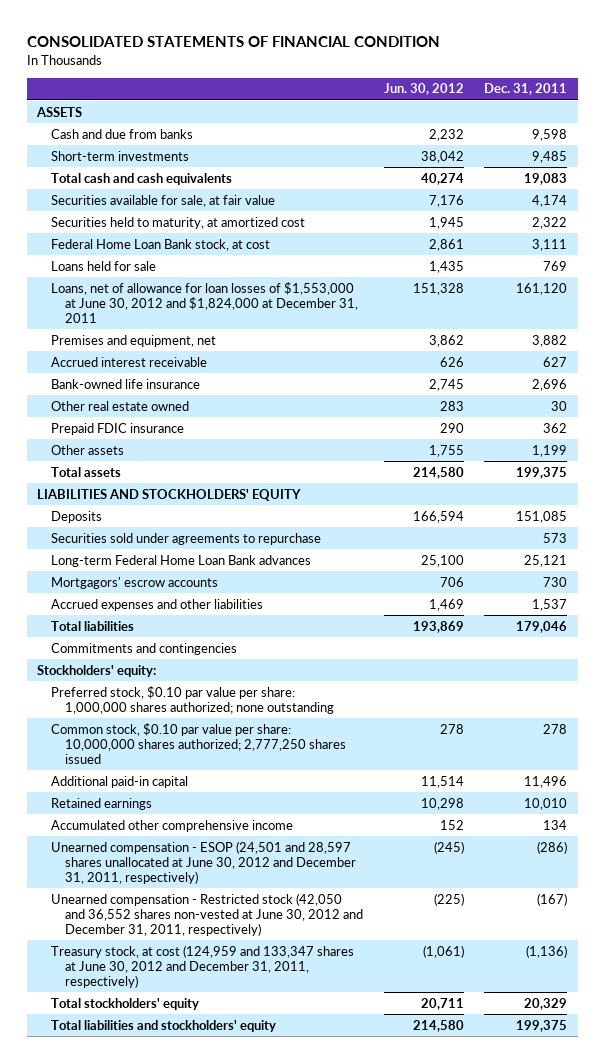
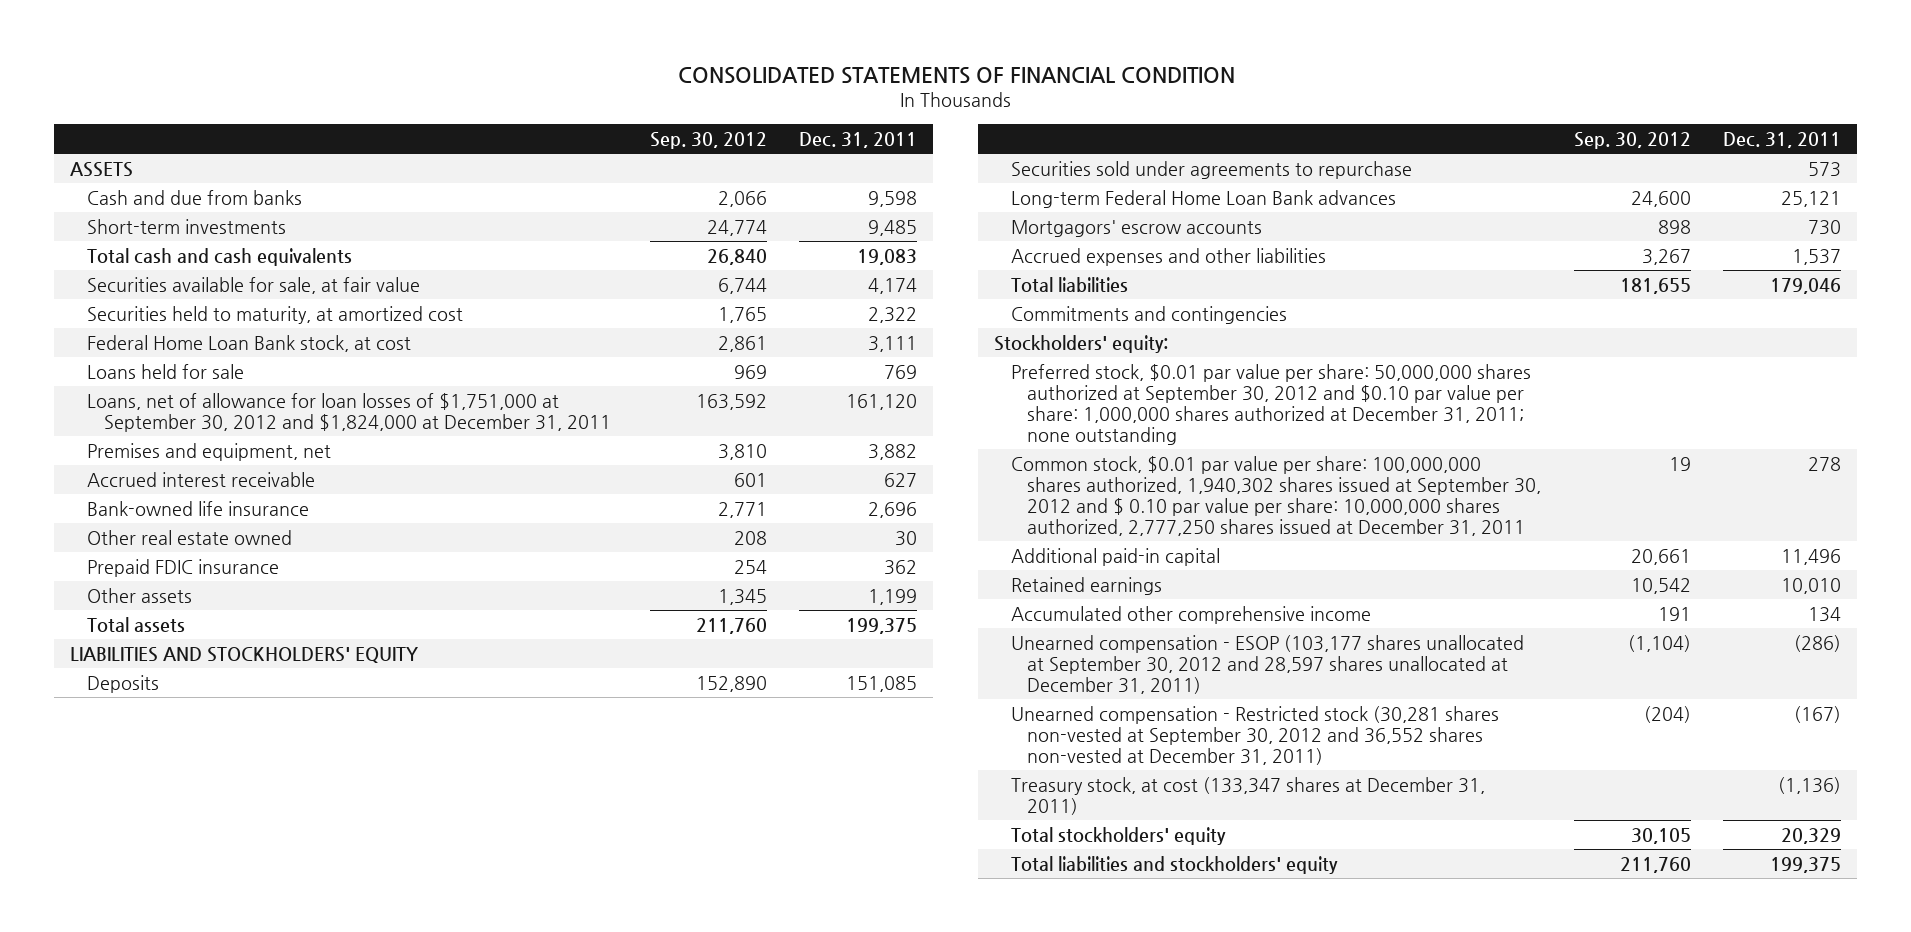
- | Jun. 30, 2012 | Dec. 31, 2011
+ | Sep. 30, 2012 | Dec. 31, 2011
- Loans, net of allowance for loan losses of $1,553,000 at June 30, 2012 and $1,824,000 at December 31, 2011 | 151,328 | 161,120
+ Loans, net of allowance for loan losses of $1,751,000 at September 30, 2012 and $1,824,000 at December 31, 2011 | 163,592 | 161,120
- Preferred stock, $0.10 par value per share: 1,000,000 shares authorized; none outstanding
- Common stock, $0.10 par value per share: 10,000,000 shares authorized; 2,777,250 shares issued | 278 | 278
+ Preferred stock, $0.01 par value per share: 50,000,000 shares authorized at September 30, 2012 and $0.10 par value per share: 1,000,000 shares authorized at December 31, 2011; none outstanding
+ Common stock, $0.01 par value per share: 100,000,000 shares authorized, 1,940,302 shares issued at September 30, 2012 and $ 0.10 par value per share: 10,000,000 shares authorized, 2,777,250 shares issued at December 31, 2011 | 19 | 278
- Unearned compensation - ESOP (24,501 and 28,597 shares unallocated at June 30, 2012 and December 31, 2011, respectively) | (245) | (286)
- Unearned compensation - Restricted stock (42,050 and 36,552 shares non-vested at June 30, 2012 and December 31, 2011, respectively) | (225) | (167)
- Treasury stock, at cost (124,959 and 133,347 shares at June 30, 2012 and December 31, 2011, respectively) | (1,061) | (1,136)
+ Unearned compensation - ESOP (103,177 shares unallocated at September 30, 2012 and 28,597 shares unallocated at December 31, 2011) | (1,104) | (286)
+ Unearned compensation - Restricted stock (30,281 shares non-vested at September 30, 2012 and 36,552 shares non-vested at December 31, 2011) | (204) | (167)
+ Treasury stock, at cost (133,347 shares at December 31, 2011) | | (1,136)

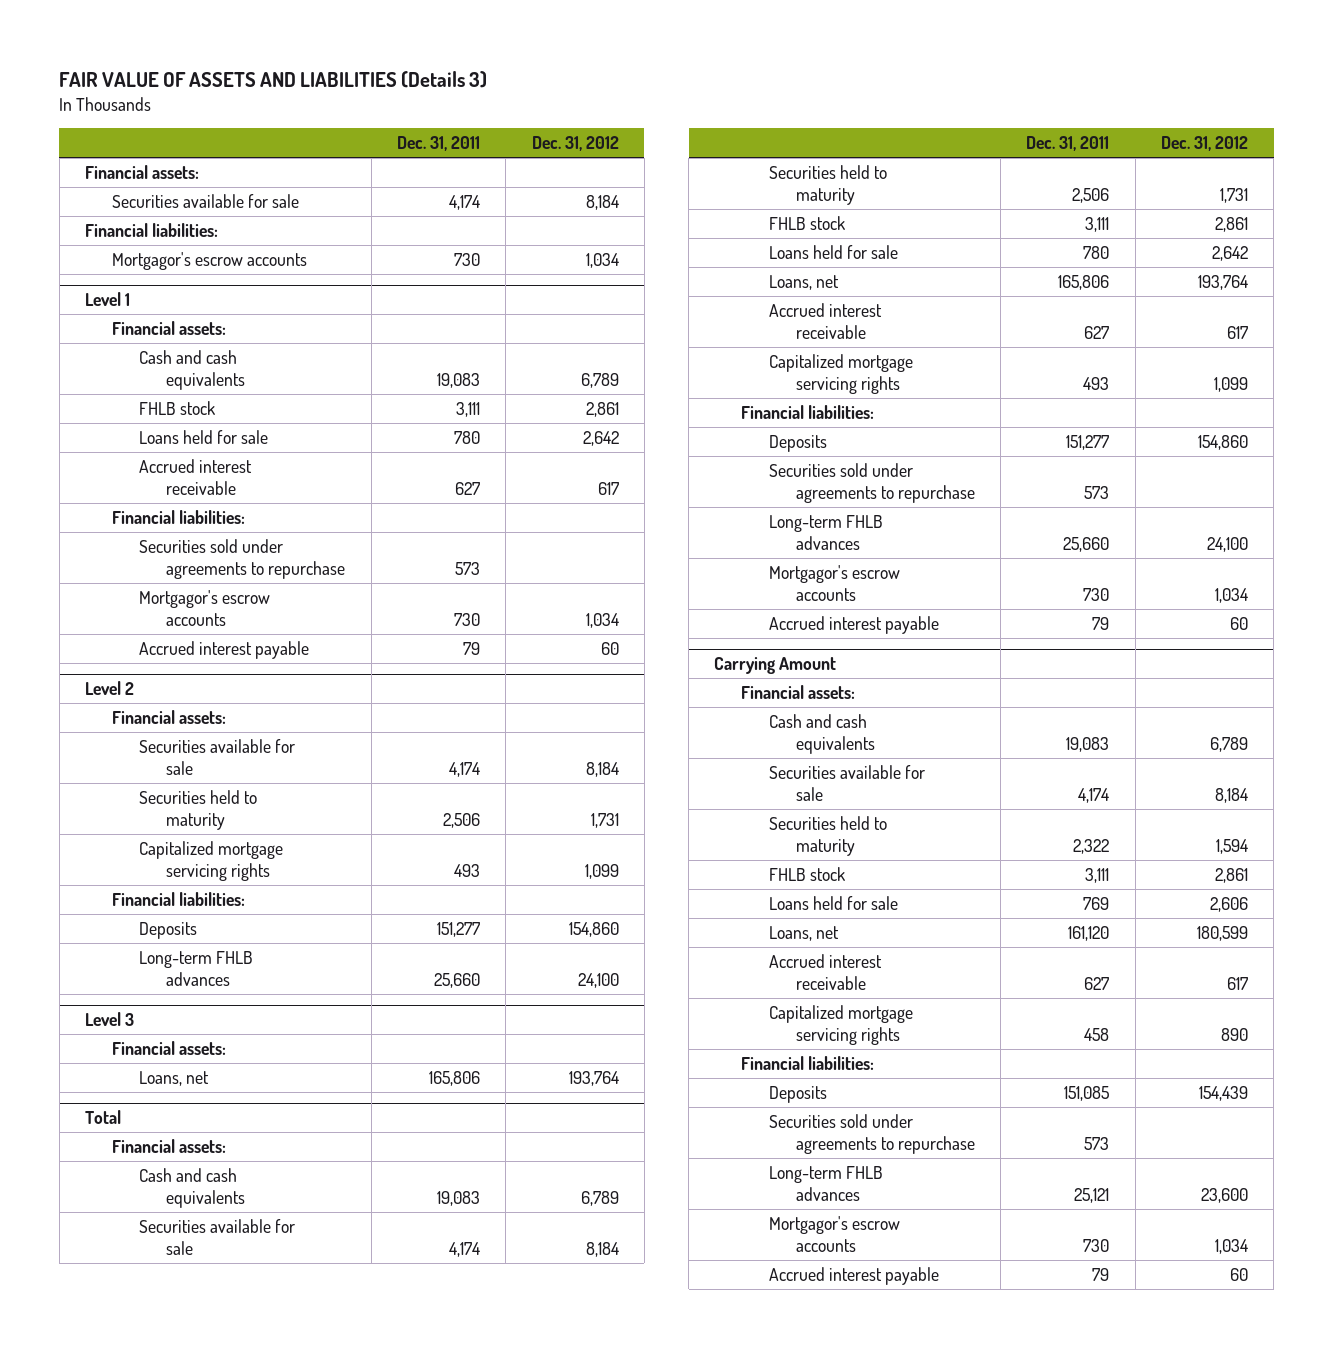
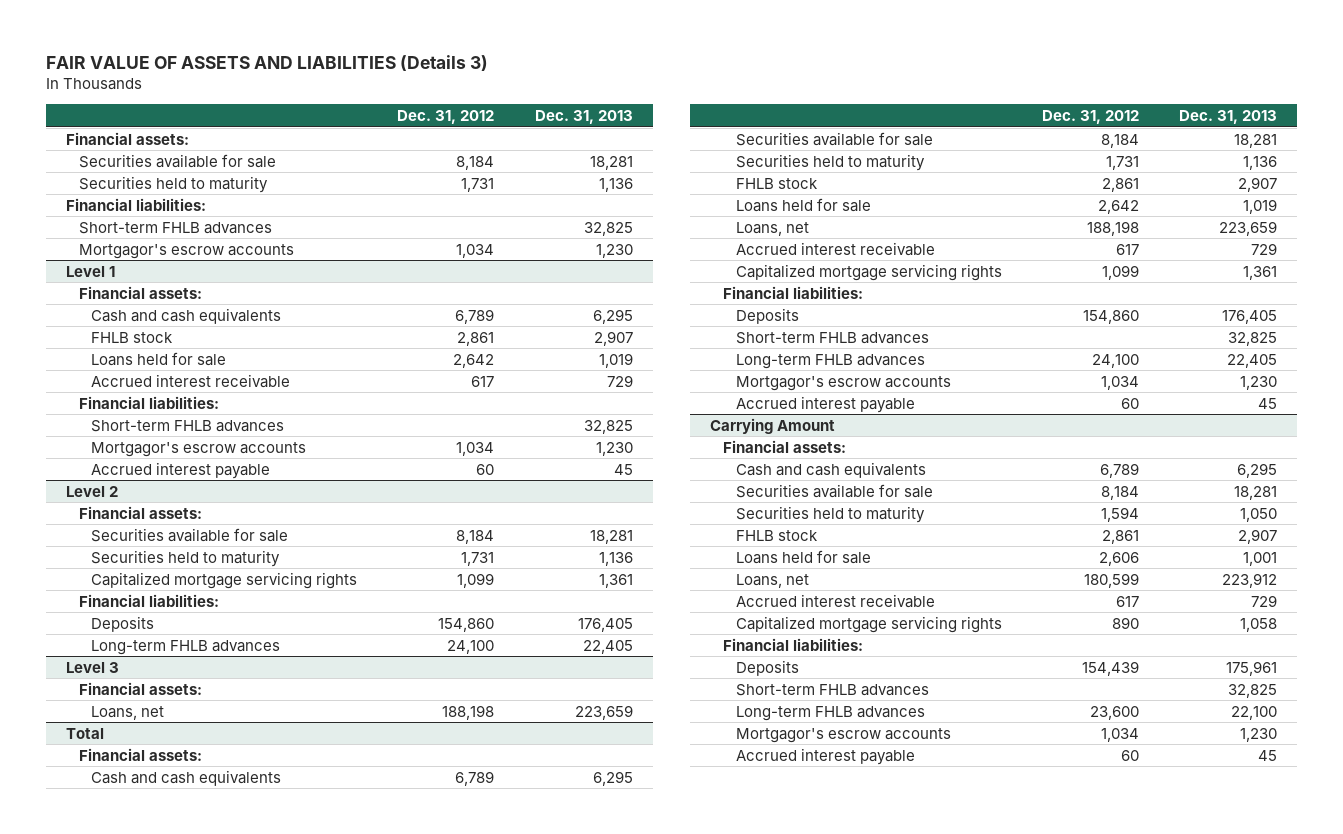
- | Dec. 31, 2011 | Dec. 31, 2012
+ | Dec. 31, 2012 | Dec. 31, 2013
+ Securities held to maturity | 1,731 | 1,136
+ Short-term FHLB advances | | 32,825
@ Level 1
- Securities sold under agreements to repurchase | 573 |
+ Short-term FHLB advances | | 32,825
@ Level 3
- Loans, net | 165,806 | 193,764
+ Loans, net | 188,198 | 223,659
@ Total
- Loans, net | 165,806 | 193,764
+ Loans, net | 188,198 | 223,659
- Securities sold under agreements to repurchase | 573 |
+ Short-term FHLB advances | | 32,825
@ Carrying Amount
- Securities sold under agreements to repurchase | 573 |
+ Short-term FHLB advances | | 32,825

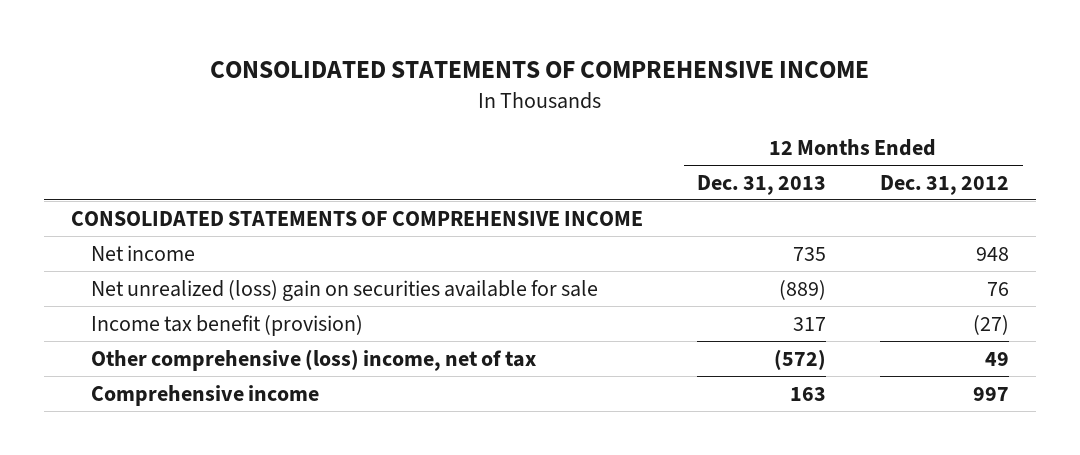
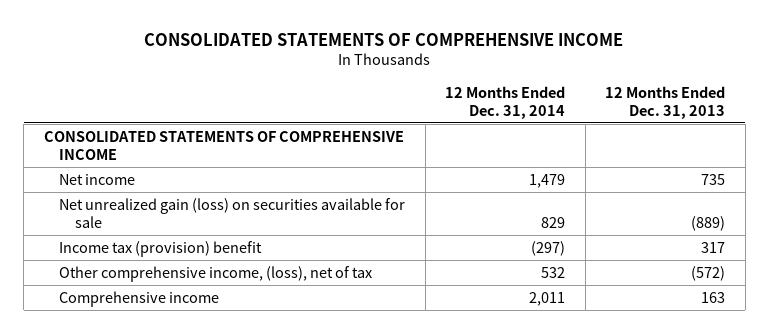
- | 12 Months Ended Dec. 31, 2013 | 12 Months Ended Dec. 31, 2012
+ | 12 Months Ended Dec. 31, 2014 | 12 Months Ended Dec. 31, 2013
- Net unrealized (loss) gain on securities available for sale | (889) | 76
- Income tax benefit (provision) | 317 | (27)
- Other comprehensive (loss) income, net of tax | (572) | 49
+ Net unrealized gain (loss) on securities available for sale | 829 | (889)
+ Income tax (provision) benefit | (297) | 317
+ Other comprehensive income, (loss), net of tax | 532 | (572)

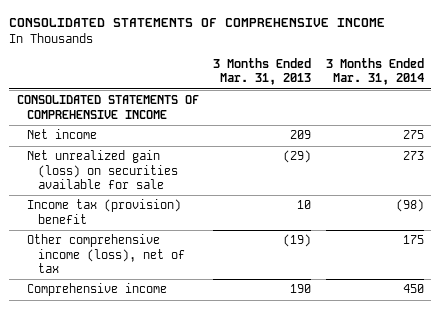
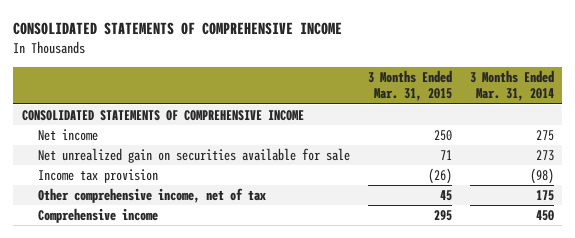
- | 3 Months Ended Mar. 31, 2013 | 3 Months Ended Mar. 31, 2014
+ | 3 Months Ended Mar. 31, 2015 | 3 Months Ended Mar. 31, 2014
- Net unrealized gain (loss) on securities available for sale | (29) | 273
- Income tax (provision) benefit | 10 | (98)
- Other comprehensive income (loss), net of tax | (19) | 175
+ Net unrealized gain on securities available for sale | 71 | 273
+ Income tax provision | (26) | (98)
+ Other comprehensive income, net of tax | 45 | 175

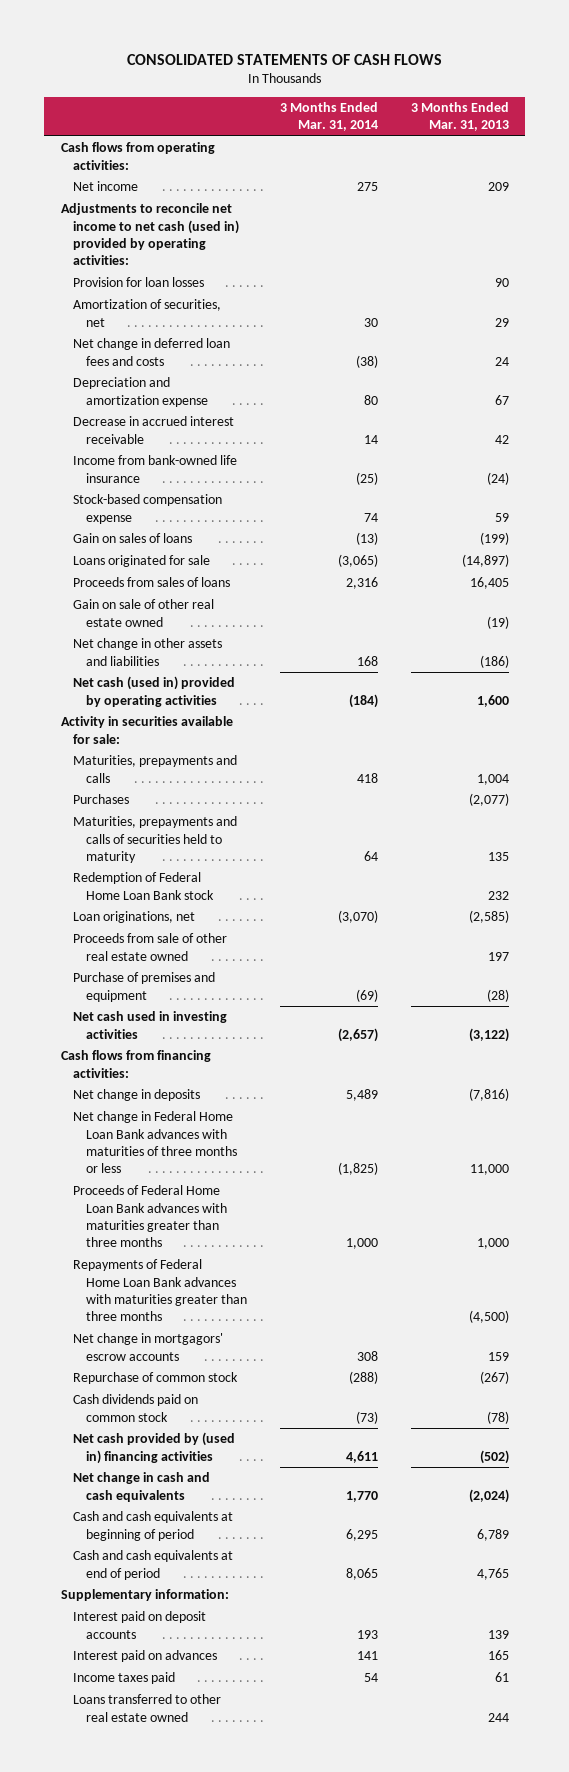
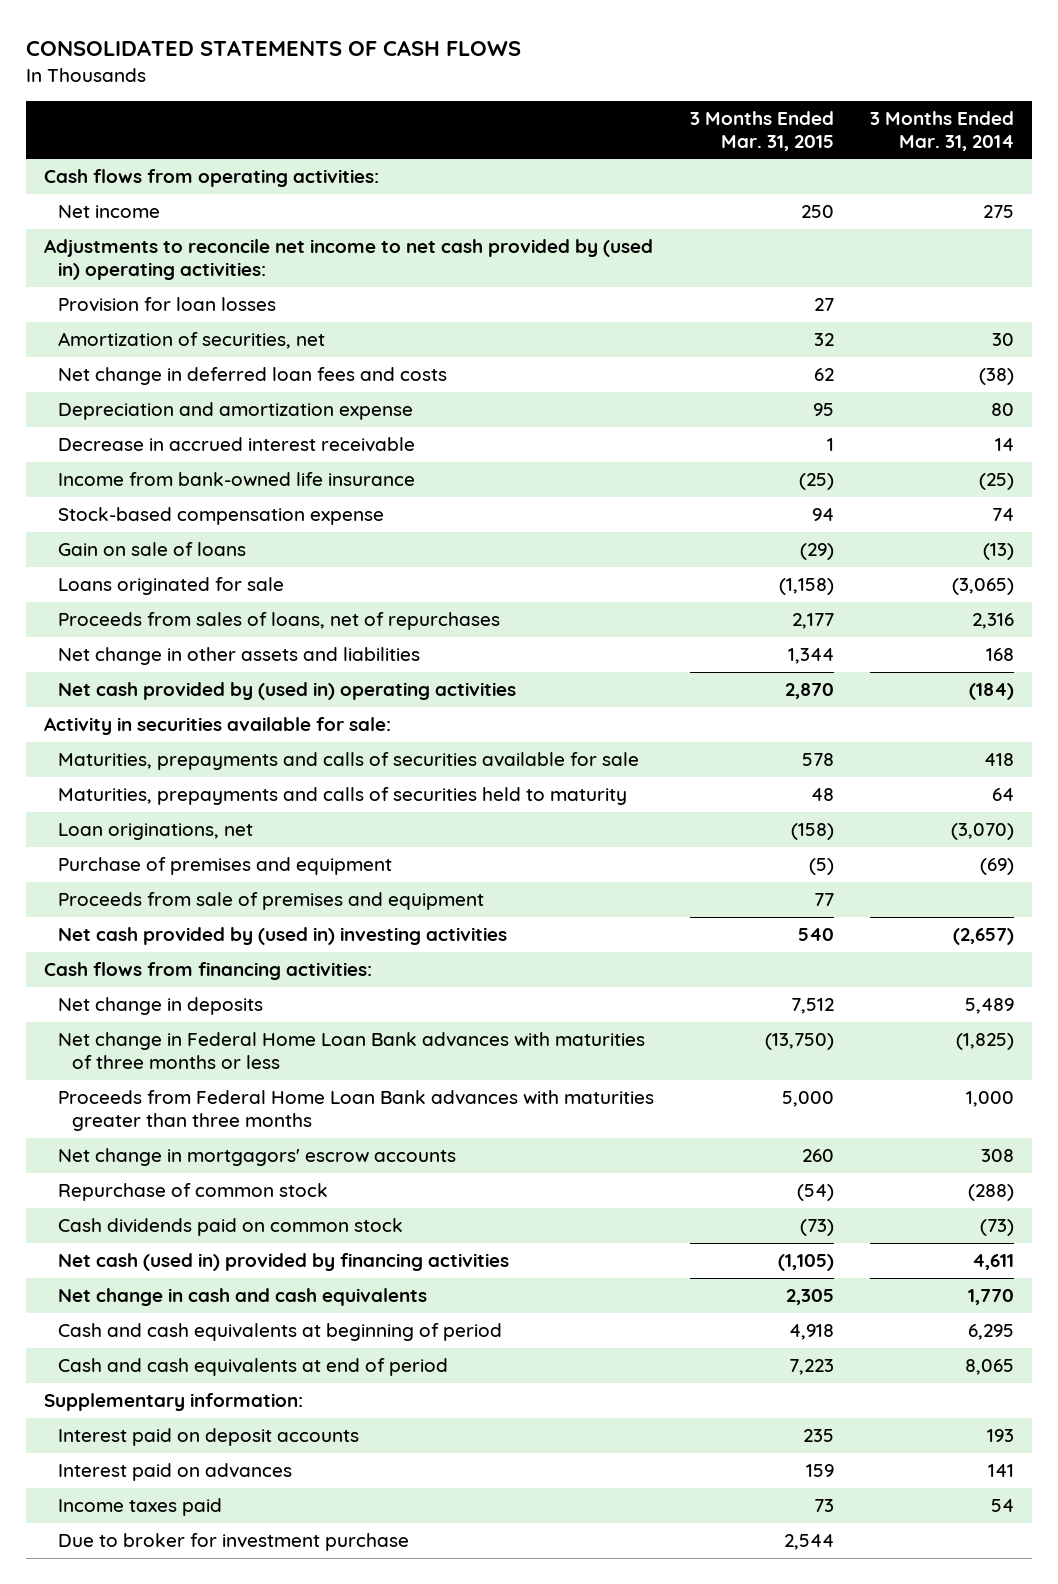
- | 3 Months Ended Mar. 31, 2014 | 3 Months Ended Mar. 31, 2013
+ | 3 Months Ended Mar. 31, 2015 | 3 Months Ended Mar. 31, 2014
- Adjustments to reconcile net income to net cash (used in) provided by operating activities:
+ Adjustments to reconcile net income to net cash provided by (used in) operating activities:
- Gain on sales of loans | (13) | (199)
+ Gain on sale of loans | (29) | (13)
- Proceeds from sales of loans | 2,316 | 16,405
- Gain on sale of other real estate owned | | (19)
+ Proceeds from sales of loans, net of repurchases | 2,177 | 2,316
- Net cash (used in) provided by operating activities | (184) | 1,600
+ Net cash provided by (used in) operating activities | 2,870 | (184)
- Maturities, prepayments and calls | 418 | 1,004
- Purchases | | (2,077)
+ Maturities, prepayments and calls of securities available for sale | 578 | 418
- Redemption of Federal Home Loan Bank stock | | 232
- Proceeds from sale of other real estate owned | | 197
- Net cash used in investing activities | (2,657) | (3,122)
+ Proceeds from sale of premises and equipment | 77 |
+ Net cash provided by (used in) investing activities | 540 | (2,657)
- Proceeds of Federal Home Loan Bank advances with maturities greater than three months | 1,000 | 1,000
- Repayments of Federal Home Loan Bank advances with maturities greater than three months | | (4,500)
+ Proceeds from Federal Home Loan Bank advances with maturities greater than three months | 5,000 | 1,000
- Net cash provided by (used in) financing activities | 4,611 | (502)
+ Net cash (used in) provided by financing activities | (1,105) | 4,611
- Loans transferred to other real estate owned | | 244
+ Due to broker for investment purchase | 2,544 |

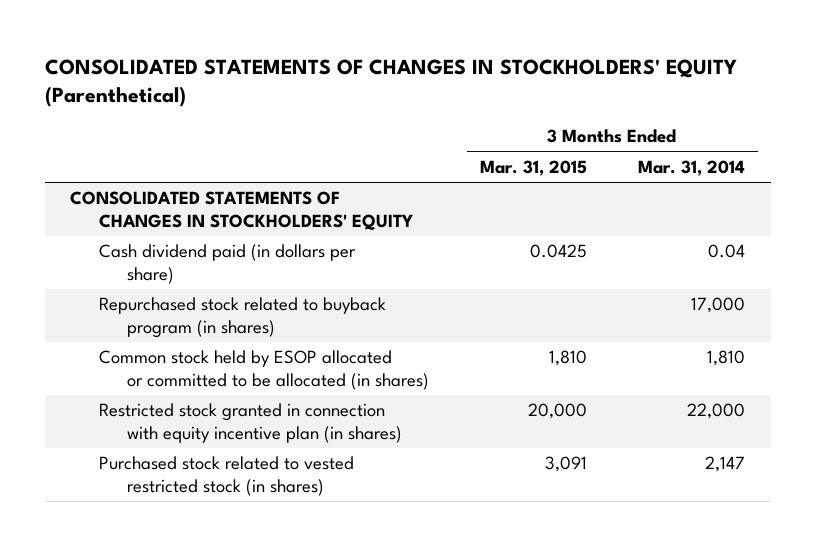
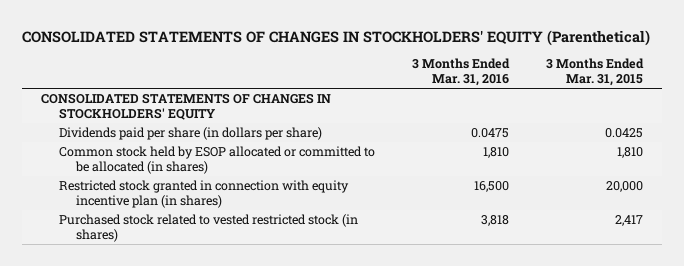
- | 3 Months Ended Mar. 31, 2015 | 3 Months Ended Mar. 31, 2014
+ | 3 Months Ended Mar. 31, 2016 | 3 Months Ended Mar. 31, 2015
- Cash dividend paid (in dollars per share) | 0.0425 | 0.04
- Repurchased stock related to buyback program (in shares) | | 17,000
+ Dividends paid per share (in dollars per share) | 0.0475 | 0.0425
- Purchased stock related to vested restricted stock (in shares) | 3,091 | 2,147
+ Purchased stock related to vested restricted stock (in shares) | 3,818 | 2,417

